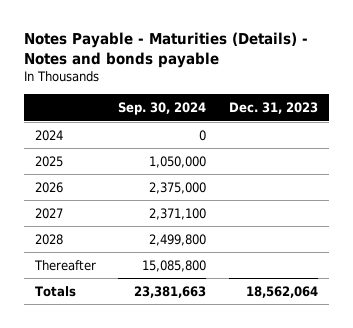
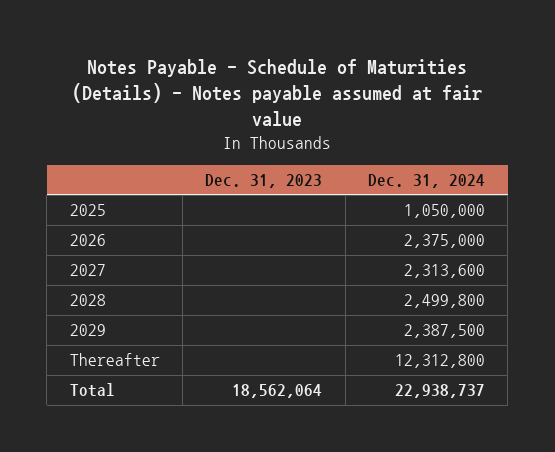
- Notes Payable - Maturities (Details) - Notes and bonds payable
+ Notes Payable - Schedule of Maturities (Details) - Notes payable assumed at fair value
- | Sep. 30, 2024 | Dec. 31, 2023
+ | Dec. 31, 2023 | Dec. 31, 2024
- 2024 | 0 |
+ 2029 | | 2,387,500
- Totals | 23,381,663 | 18,562,064
+ Total | 18,562,064 | 22,938,737

